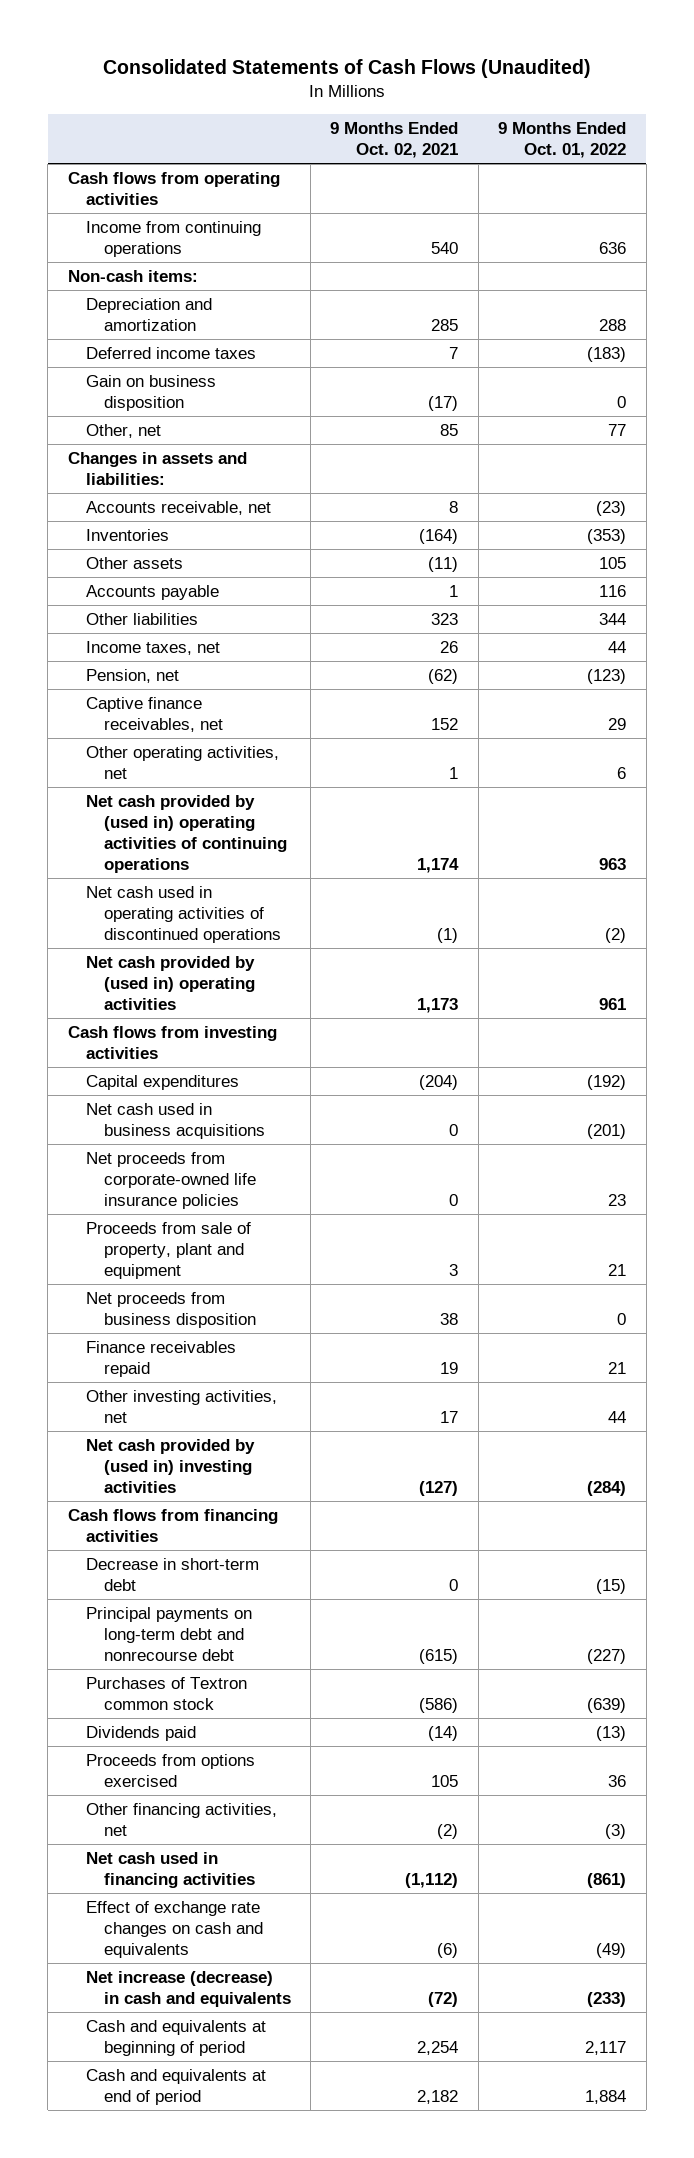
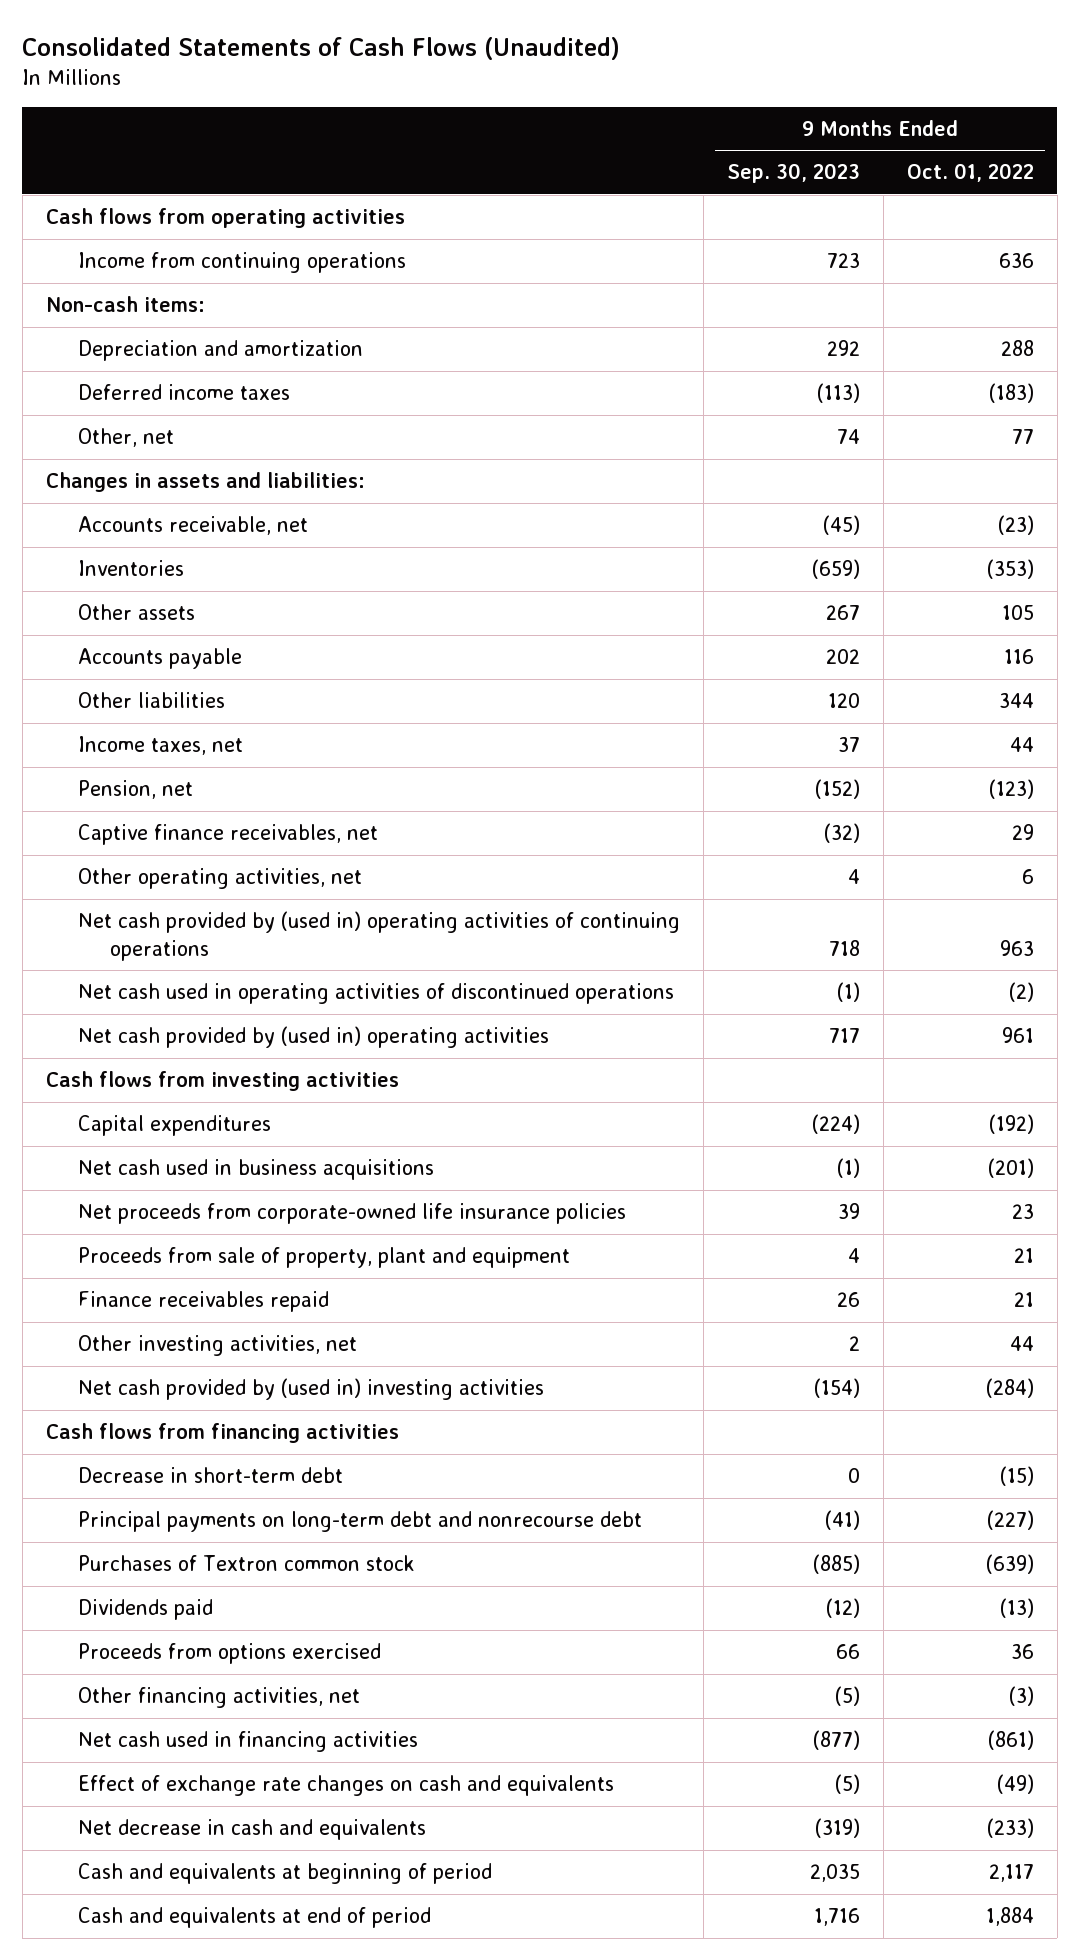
- | 9 Months Ended Oct. 02, 2021 | 9 Months Ended Oct. 01, 2022
+ | 9 Months Ended Sep. 30, 2023 | 9 Months Ended Oct. 01, 2022
- Gain on business disposition | (17) | 0
- Net proceeds from business disposition | 38 | 0
- Net increase (decrease) in cash and equivalents | (72) | (233)
+ Net decrease in cash and equivalents | (319) | (233)

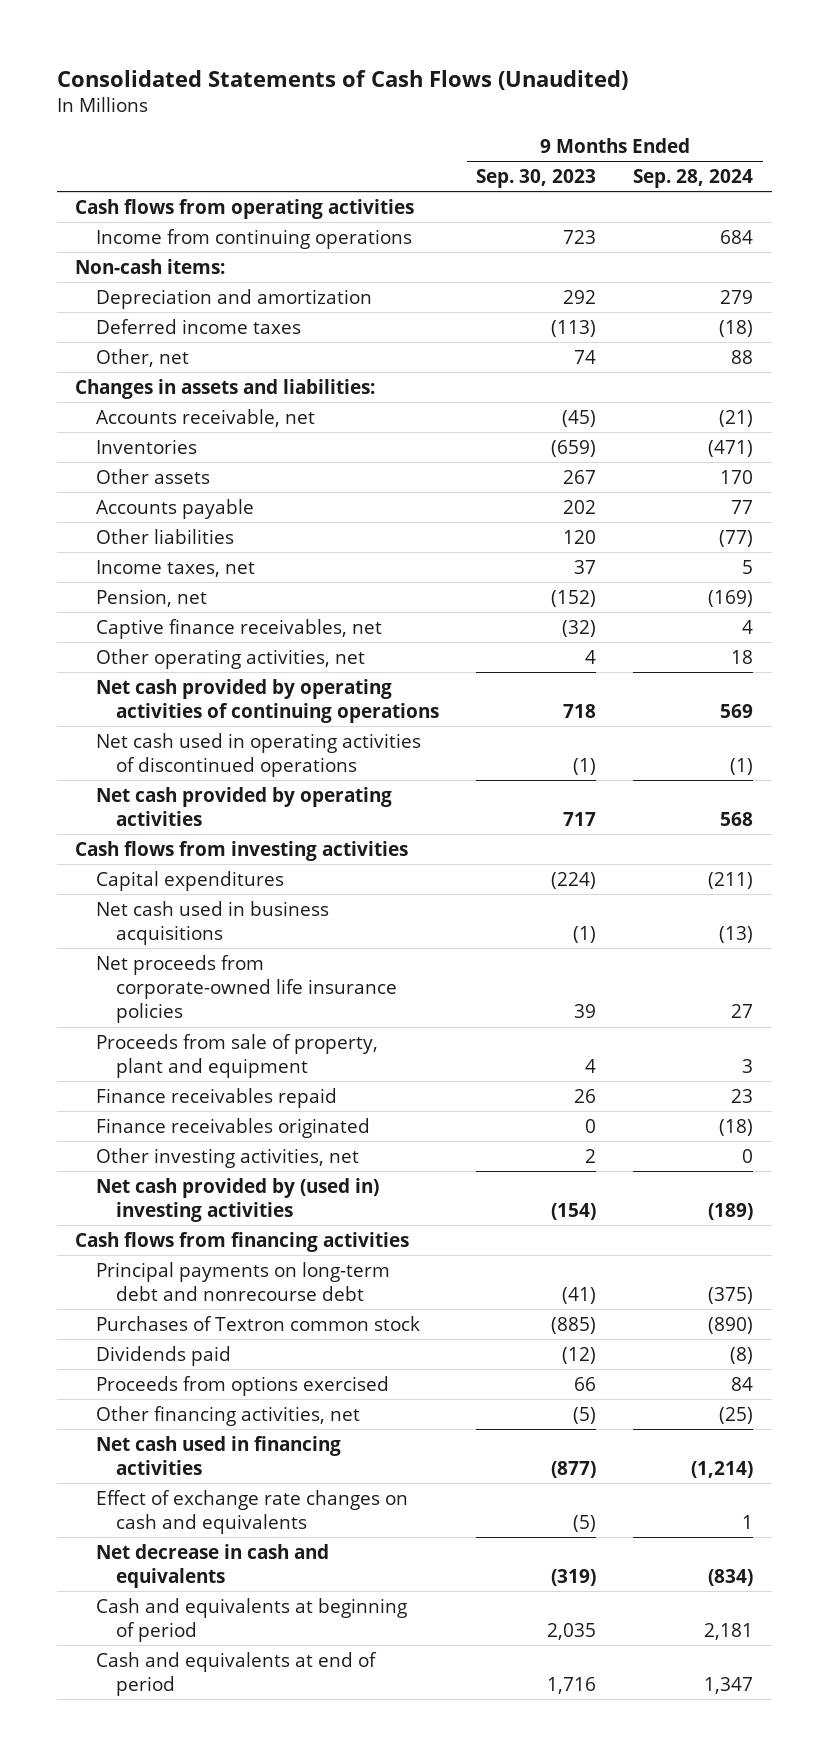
- | 9 Months Ended Sep. 30, 2023 | 9 Months Ended Oct. 01, 2022
+ | 9 Months Ended Sep. 30, 2023 | 9 Months Ended Sep. 28, 2024
- Net cash provided by (used in) operating activities of continuing operations | 718 | 963
+ Net cash provided by operating activities of continuing operations | 718 | 569
- Net cash provided by (used in) operating activities | 717 | 961
+ Net cash provided by operating activities | 717 | 568
+ Finance receivables originated | 0 | (18)
- Decrease in short-term debt | 0 | (15)

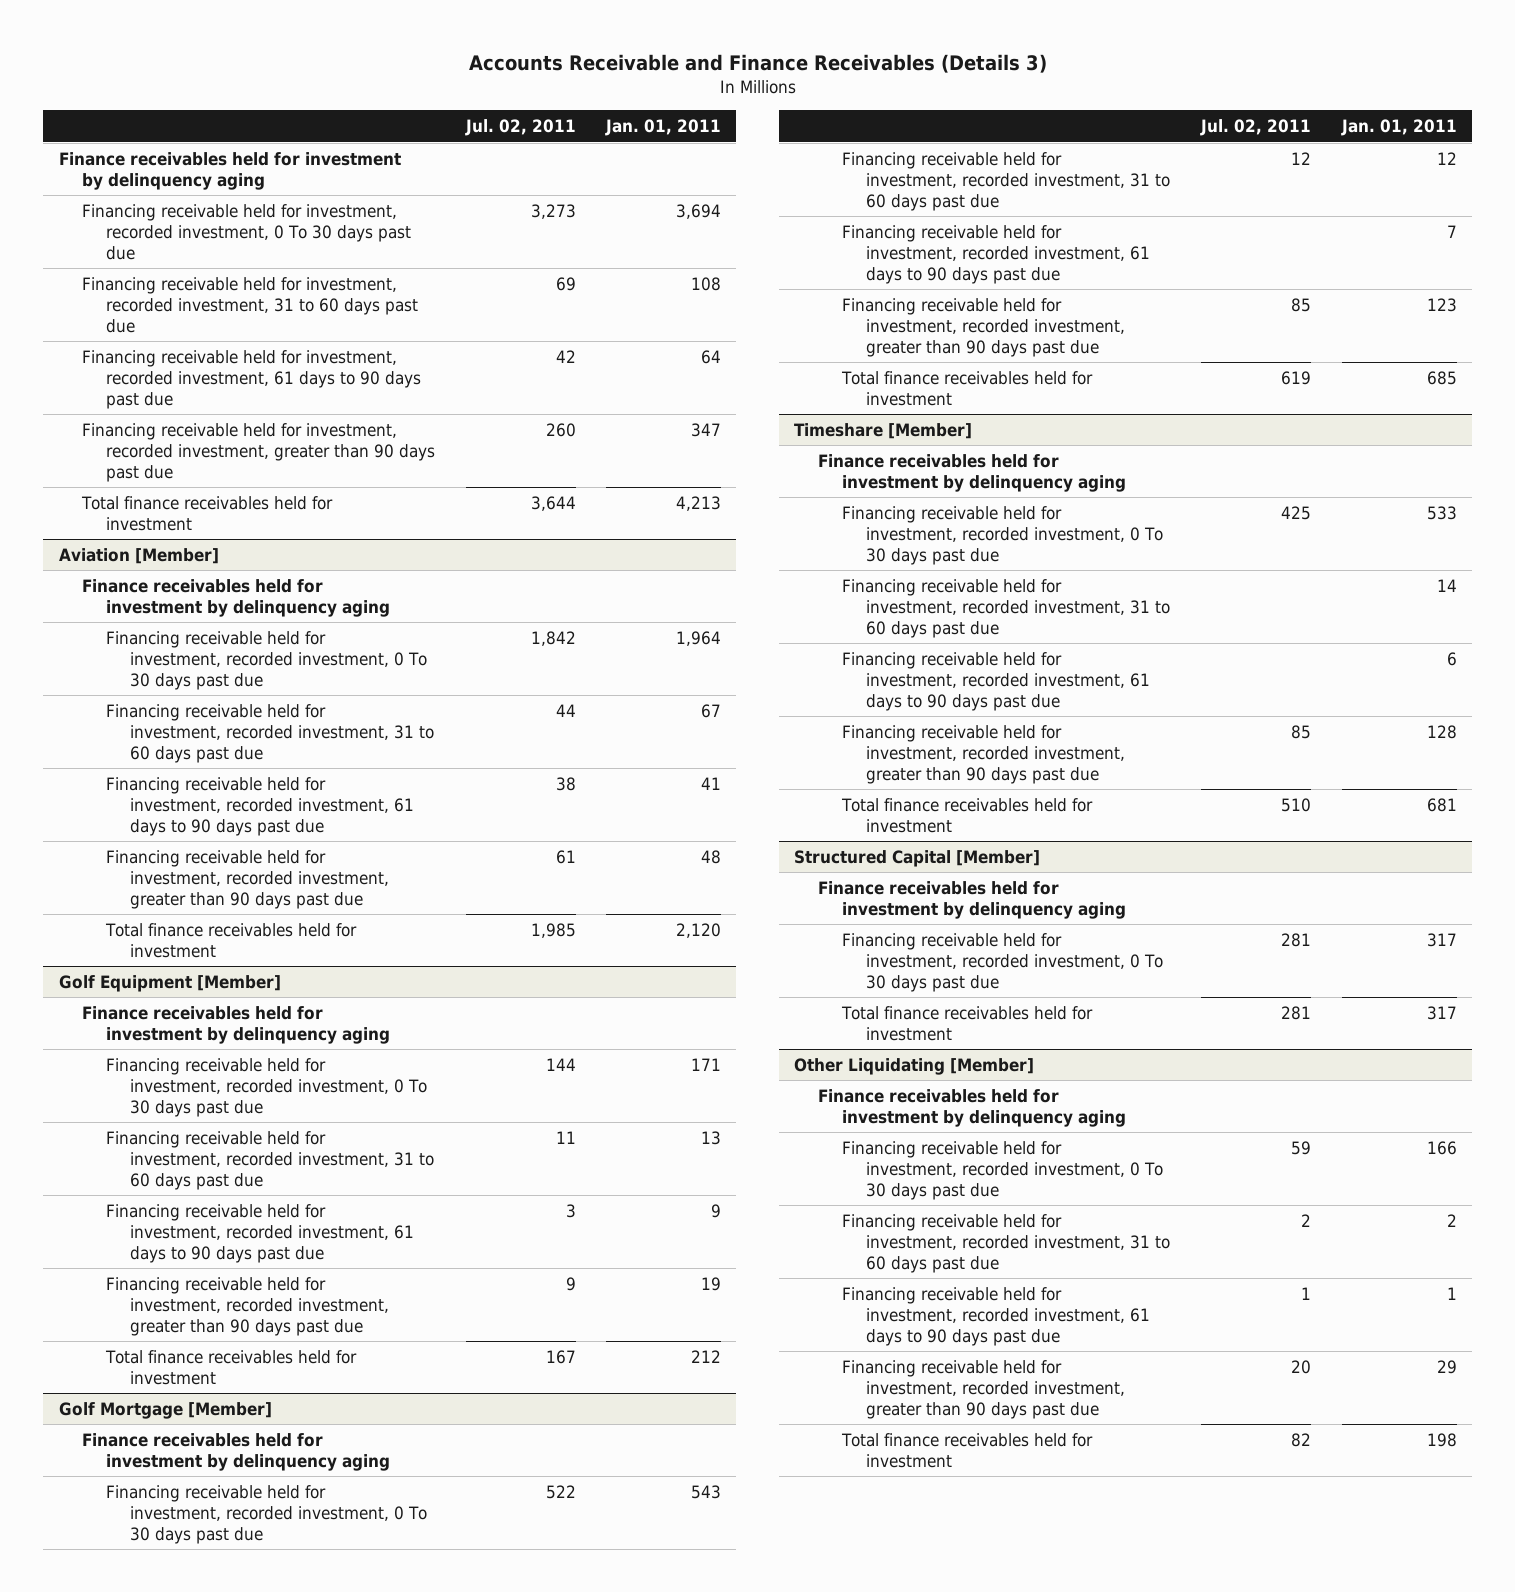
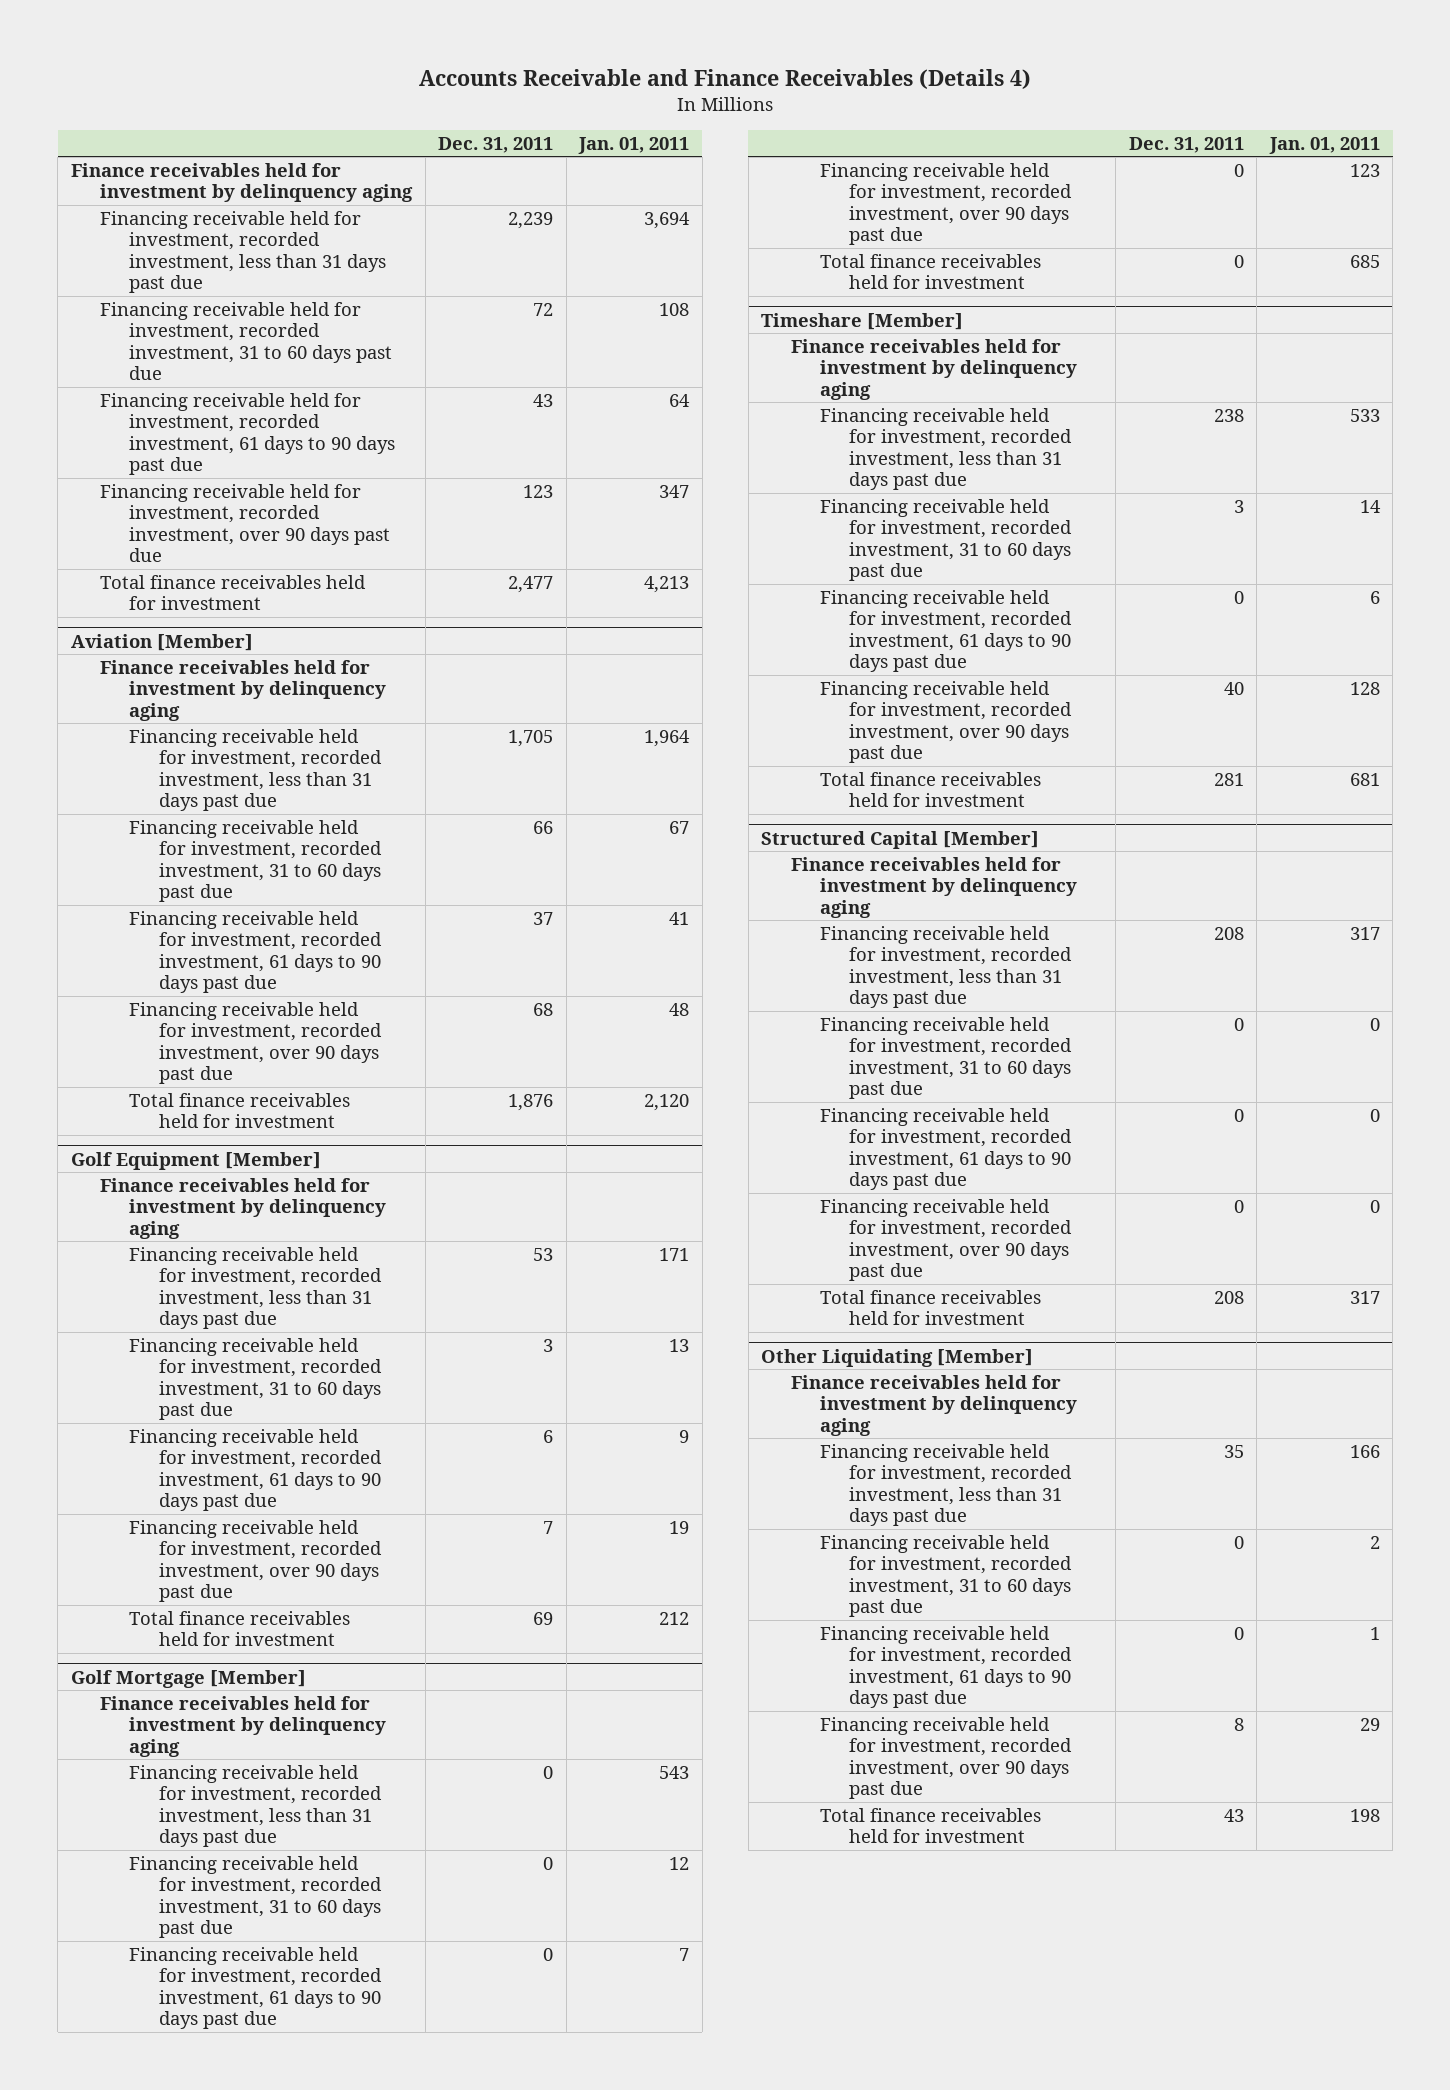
- Accounts Receivable and Finance Receivables (Details 3)
+ Accounts Receivable and Finance Receivables (Details 4)
- | Jul. 02, 2011 | Jan. 01, 2011
+ | Dec. 31, 2011 | Jan. 01, 2011
- Financing receivable held for investment, recorded investment, 0 To 30 days past due | 3,273 | 3,694
+ Financing receivable held for investment, recorded investment, less than 31 days past due | 2,239 | 3,694
- Financing receivable held for investment, recorded investment, greater than 90 days past due | 260 | 347
+ Financing receivable held for investment, recorded investment, over 90 days past due | 123 | 347
@ Aviation [Member]
- Financing receivable held for investment, recorded investment, 0 To 30 days past due | 1,842 | 1,964
+ Financing receivable held for investment, recorded investment, less than 31 days past due | 1,705 | 1,964
- Financing receivable held for investment, recorded investment, greater than 90 days past due | 61 | 48
+ Financing receivable held for investment, recorded investment, over 90 days past due | 68 | 48
@ Golf Equipment [Member]
- Financing receivable held for investment, recorded investment, 0 To 30 days past due | 144 | 171
+ Financing receivable held for investment, recorded investment, less than 31 days past due | 53 | 171
- Financing receivable held for investment, recorded investment, greater than 90 days past due | 9 | 19
+ Financing receivable held for investment, recorded investment, over 90 days past due | 7 | 19
@ Golf Mortgage [Member]
- Financing receivable held for investment, recorded investment, 0 To 30 days past due | 522 | 543
+ Financing receivable held for investment, recorded investment, less than 31 days past due | 0 | 543
- Financing receivable held for investment, recorded investment, greater than 90 days past due | 85 | 123
+ Financing receivable held for investment, recorded investment, over 90 days past due | 0 | 123
@ Timeshare [Member]
- Financing receivable held for investment, recorded investment, 0 To 30 days past due | 425 | 533
+ Financing receivable held for investment, recorded investment, less than 31 days past due | 238 | 533
- Financing receivable held for investment, recorded investment, greater than 90 days past due | 85 | 128
+ Financing receivable held for investment, recorded investment, over 90 days past due | 40 | 128
@ Structured Capital [Member]
- Financing receivable held for investment, recorded investment, 0 To 30 days past due | 281 | 317
+ Financing receivable held for investment, recorded investment, less than 31 days past due | 208 | 317
+ Financing receivable held for investment, recorded investment, 31 to 60 days past due | 0 | 0
+ Financing receivable held for investment, recorded investment, 61 days to 90 days past due | 0 | 0
+ Financing receivable held for investment, recorded investment, over 90 days past due | 0 | 0
@ Other Liquidating [Member]
- Financing receivable held for investment, recorded investment, 0 To 30 days past due | 59 | 166
+ Financing receivable held for investment, recorded investment, less than 31 days past due | 35 | 166
- Financing receivable held for investment, recorded investment, greater than 90 days past due | 20 | 29
+ Financing receivable held for investment, recorded investment, over 90 days past due | 8 | 29

